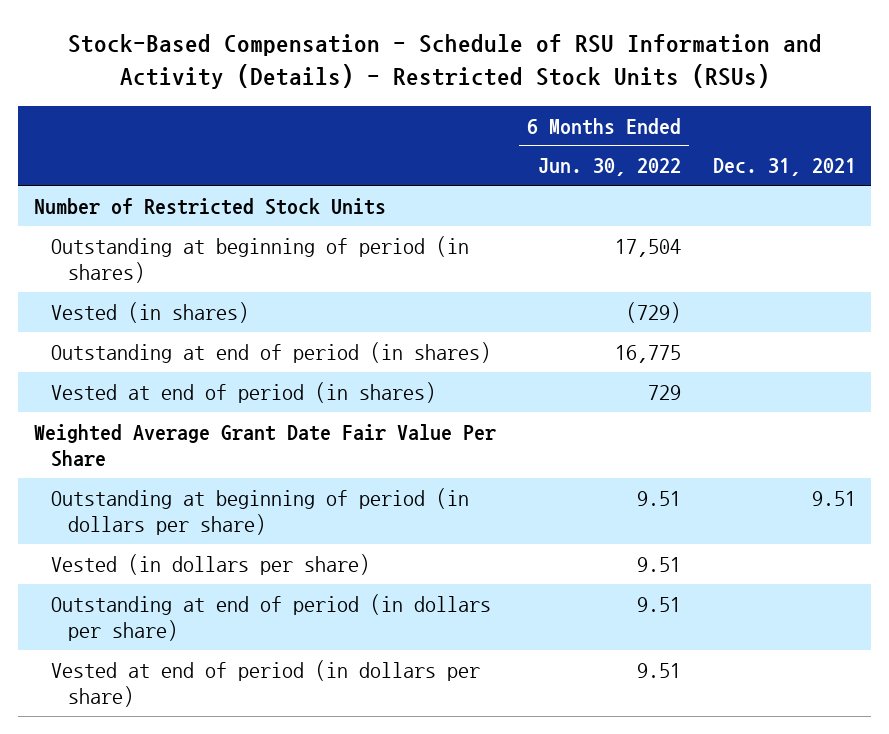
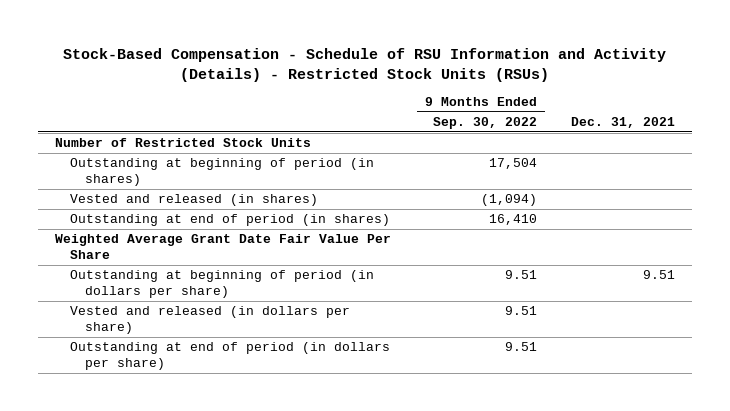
- | 6 Months Ended Jun. 30, 2022 | Dec. 31, 2021
+ | 9 Months Ended Sep. 30, 2022 | Dec. 31, 2021
- Vested (in shares) | (729) |
+ Vested and released (in shares) | (1,094) |
- Vested at end of period (in shares) | 729 |
- Vested (in dollars per share) | 9.51 |
+ Vested and released (in dollars per share) | 9.51 |
- Vested at end of period (in dollars per share) | 9.51 |

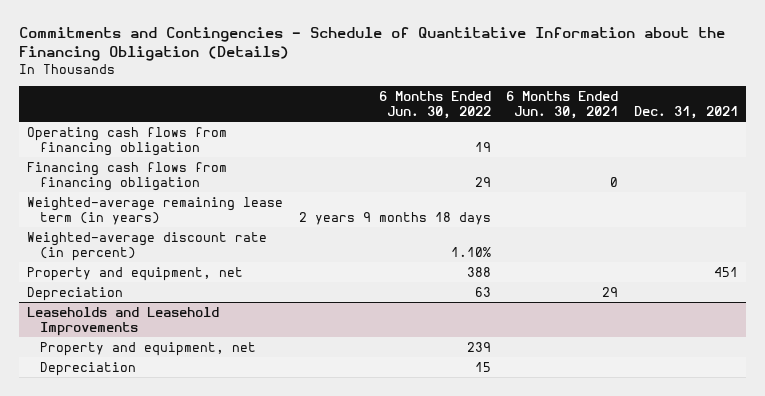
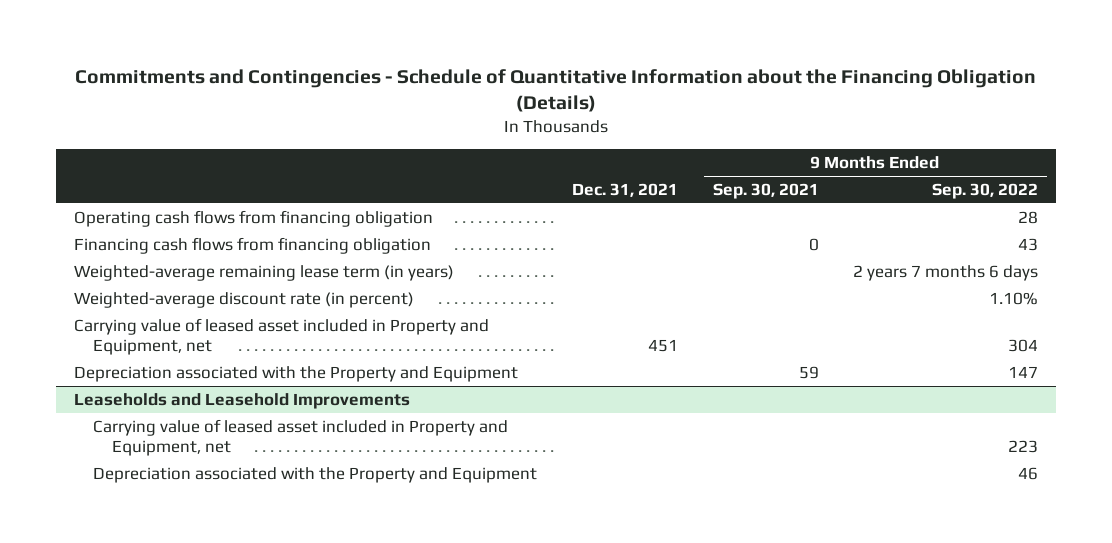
- | 6 Months Ended Jun. 30, 2022 | 6 Months Ended Jun. 30, 2021 | Dec. 31, 2021
+ | Dec. 31, 2021 | 9 Months Ended Sep. 30, 2021 | 9 Months Ended Sep. 30, 2022
- Property and equipment, net | 388 | | 451
- Depreciation | 63 | 29 |
+ Carrying value of leased asset included in Property and Equipment, net | 451 | | 304
+ Depreciation associated with the Property and Equipment | | 59 | 147
@ Leaseholds and Leasehold Improvements
- Property and equipment, net | 239 | |
- Depreciation | 15 | |
+ Carrying value of leased asset included in Property and Equipment, net | | | 223
+ Depreciation associated with the Property and Equipment | | | 46

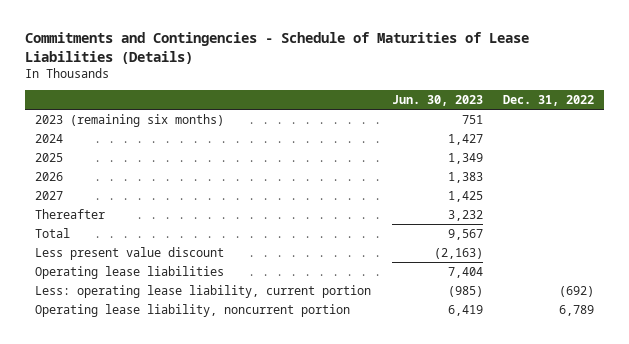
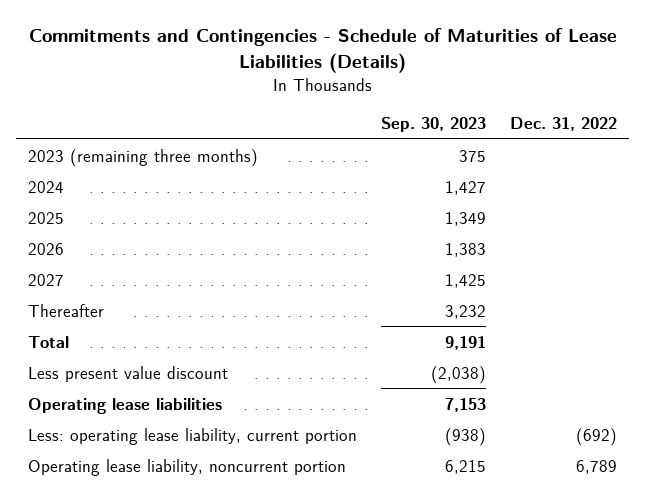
- | Jun. 30, 2023 | Dec. 31, 2022
+ | Sep. 30, 2023 | Dec. 31, 2022
- 2023 (remaining six months) | 751 |
+ 2023 (remaining three months) | 375 |

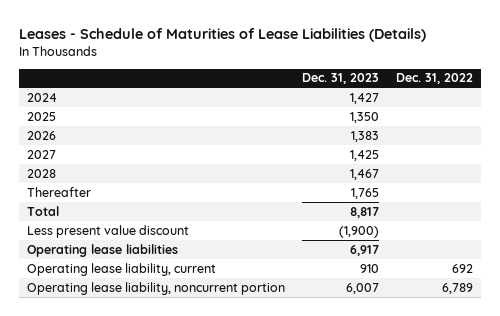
- Commitments and Contingencies - Schedule of Maturities of Lease Liabilities (Details)
+ Leases - Schedule of Maturities of Lease Liabilities (Details)
- | Sep. 30, 2023 | Dec. 31, 2022
+ | Dec. 31, 2023 | Dec. 31, 2022
- 2023 (remaining three months) | 375 |
+ 2028 | 1,467 |
- Less: operating lease liability, current portion | (938) | (692)
+ Operating lease liability, current | 910 | 692

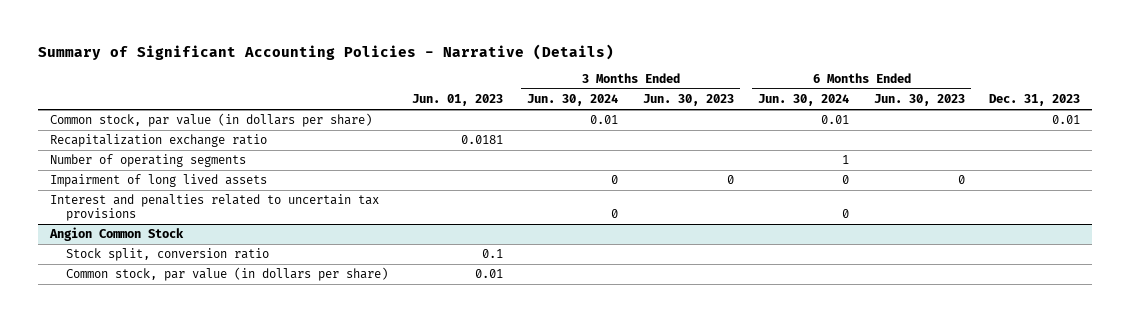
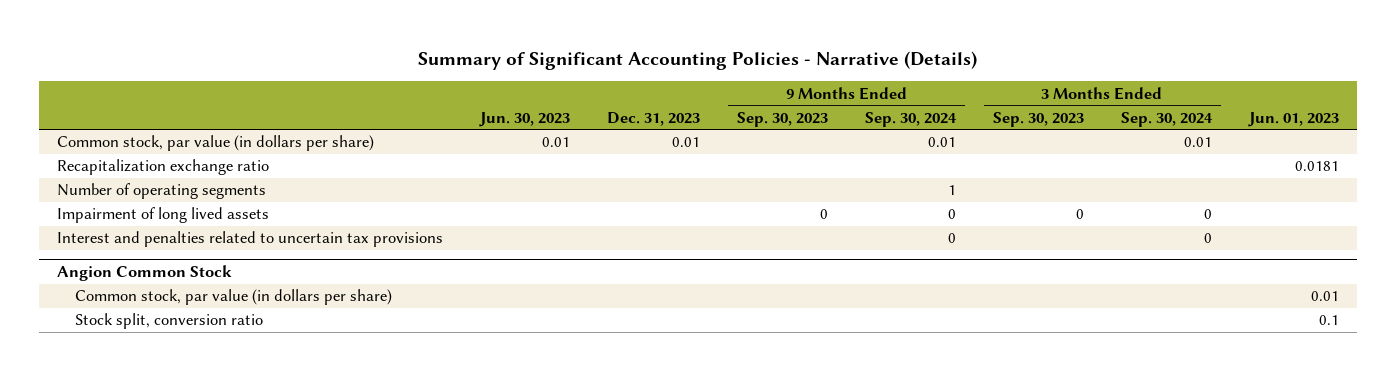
- | Jun. 01, 2023 | 3 Months Ended Jun. 30, 2024 | 3 Months Ended Jun. 30, 2023 | 6 Months Ended Jun. 30, 2024 | 6 Months Ended Jun. 30, 2023 | Dec. 31, 2023
+ | Jun. 30, 2023 | Dec. 31, 2023 | 9 Months Ended Sep. 30, 2023 | 9 Months Ended Sep. 30, 2024 | 3 Months Ended Sep. 30, 2023 | 3 Months Ended Sep. 30, 2024 | Jun. 01, 2023
@ Angion Common Stock
moved down: Stock split, conversion ratio | | | | | | | 0.1

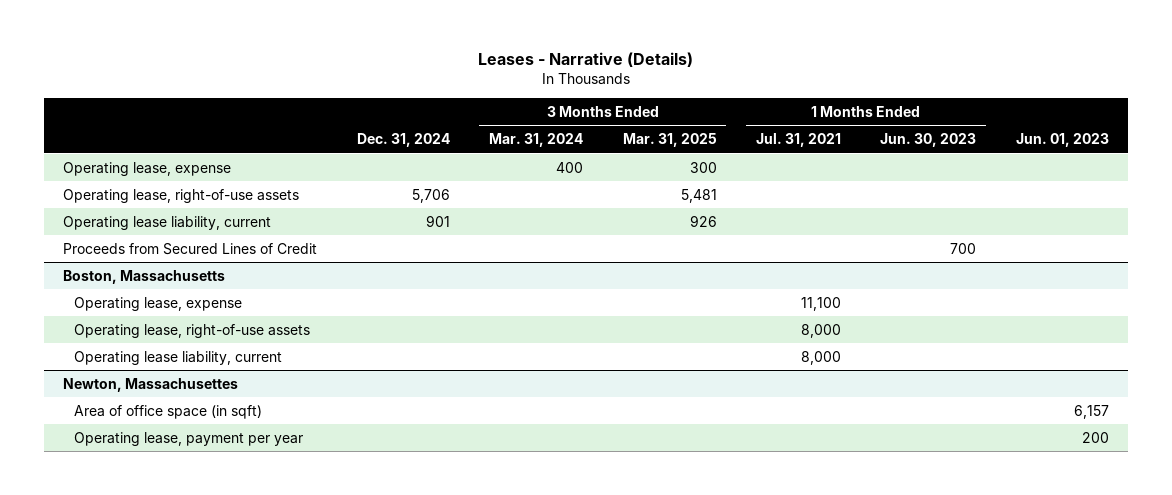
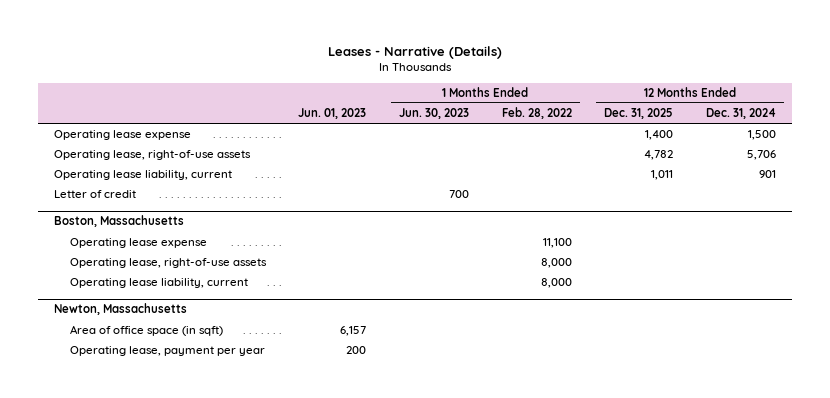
- | Dec. 31, 2024 | 3 Months Ended Mar. 31, 2024 | 3 Months Ended Mar. 31, 2025 | 1 Months Ended Jul. 31, 2021 | 1 Months Ended Jun. 30, 2023 | Jun. 01, 2023
+ | Jun. 01, 2023 | 1 Months Ended Jun. 30, 2023 | 1 Months Ended Feb. 28, 2022 | 12 Months Ended Dec. 31, 2025 | 12 Months Ended Dec. 31, 2024
- Operating lease, expense | | 400 | 300 | | |
+ Operating lease expense | | | | 1,400 | 1,500
- Proceeds from Secured Lines of Credit | | | | | 700 |
+ Letter of credit | | 700 | | |
@ Boston, Massachusetts
- Operating lease, expense | | | | 11,100 | |
+ Operating lease expense | | | 11,100 | |
- Newton, Massachusettes
+ Newton, Massachusetts

